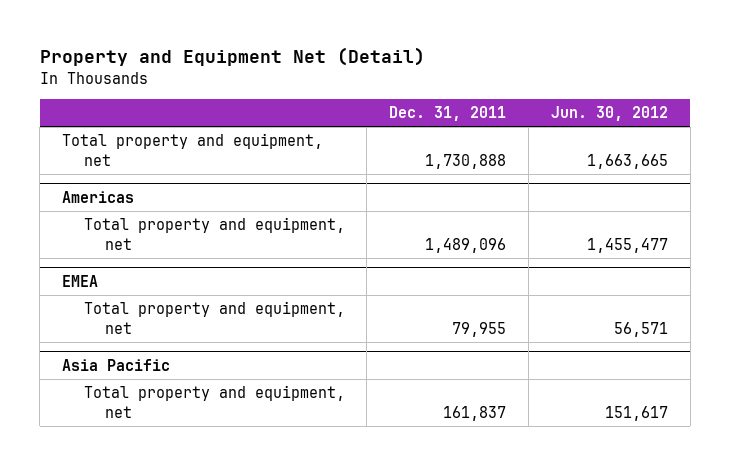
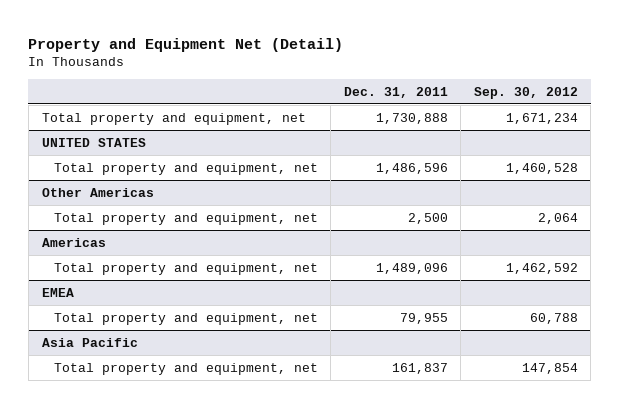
- | Dec. 31, 2011 | Jun. 30, 2012
+ | Dec. 31, 2011 | Sep. 30, 2012
+ UNITED STATES
+ Total property and equipment, net | 1,486,596 | 1,460,528
+ Other Americas
+ Total property and equipment, net | 2,500 | 2,064

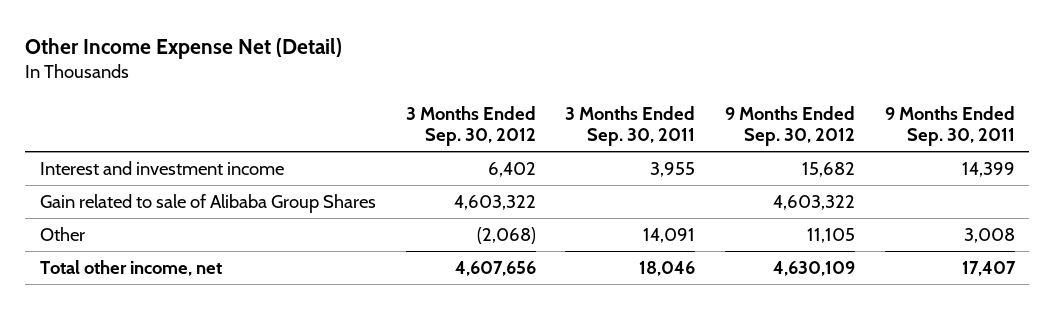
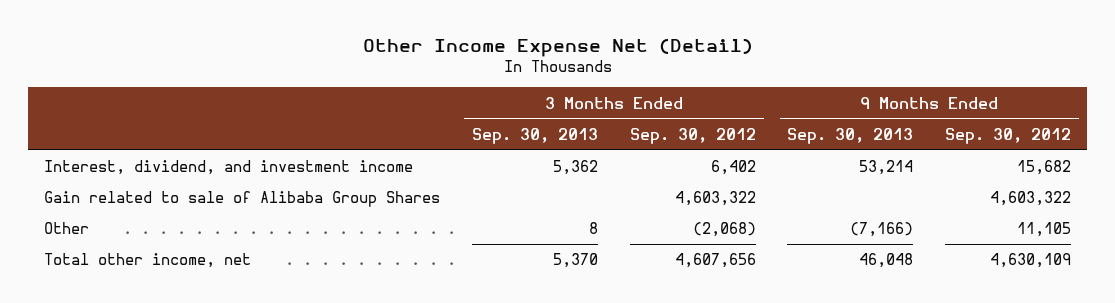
- | 3 Months Ended Sep. 30, 2012 | 3 Months Ended Sep. 30, 2011 | 9 Months Ended Sep. 30, 2012 | 9 Months Ended Sep. 30, 2011
+ | 3 Months Ended Sep. 30, 2013 | 3 Months Ended Sep. 30, 2012 | 9 Months Ended Sep. 30, 2013 | 9 Months Ended Sep. 30, 2012
- Interest and investment income | 6,402 | 3,955 | 15,682 | 14,399
+ Interest, dividend, and investment income | 5,362 | 6,402 | 53,214 | 15,682

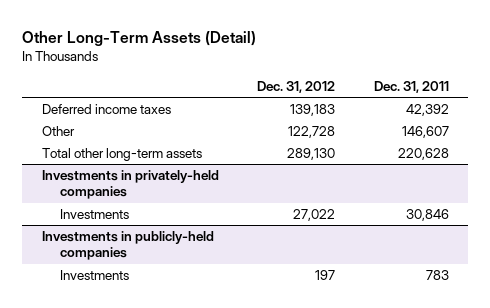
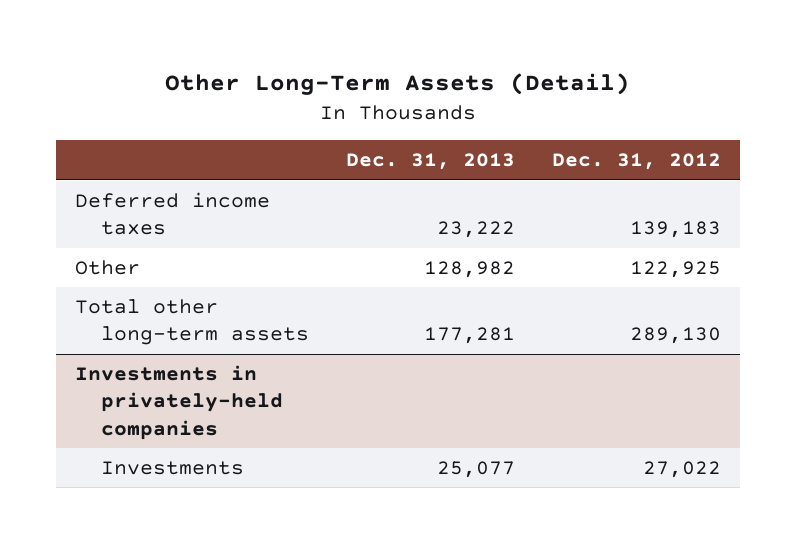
- | Dec. 31, 2012 | Dec. 31, 2011
+ | Dec. 31, 2013 | Dec. 31, 2012
- Other | 122,728 | 146,607
+ Other | 128,982 | 122,925
- Investments in publicly-held companies
- Investments | 197 | 783

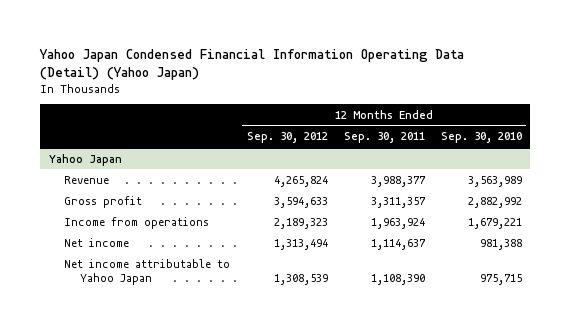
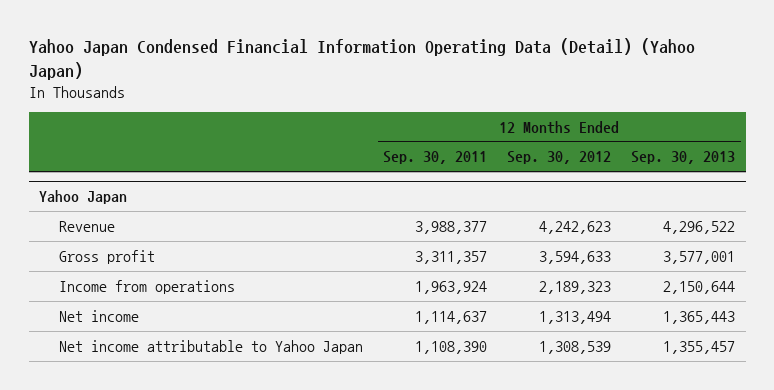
- | 12 Months Ended Sep. 30, 2012 | 12 Months Ended Sep. 30, 2011 | 12 Months Ended Sep. 30, 2010
+ | 12 Months Ended Sep. 30, 2011 | 12 Months Ended Sep. 30, 2012 | 12 Months Ended Sep. 30, 2013
@ Yahoo Japan
- Revenue | 4,265,824 | 3,988,377 | 3,563,989
+ Revenue | 3,988,377 | 4,242,623 | 4,296,522

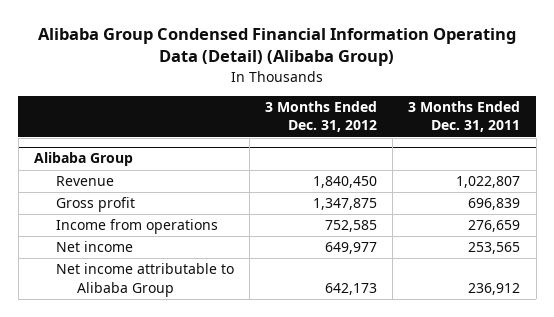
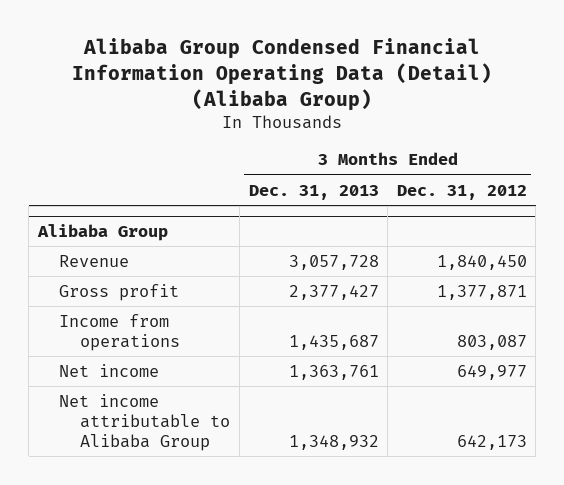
- | 3 Months Ended Dec. 31, 2012 | 3 Months Ended Dec. 31, 2011
+ | 3 Months Ended Dec. 31, 2013 | 3 Months Ended Dec. 31, 2012
@ Alibaba Group
- Gross profit | 1,347,875 | 696,839
- Income from operations | 752,585 | 276,659
+ Gross profit | 2,377,427 | 1,377,871
+ Income from operations | 1,435,687 | 803,087

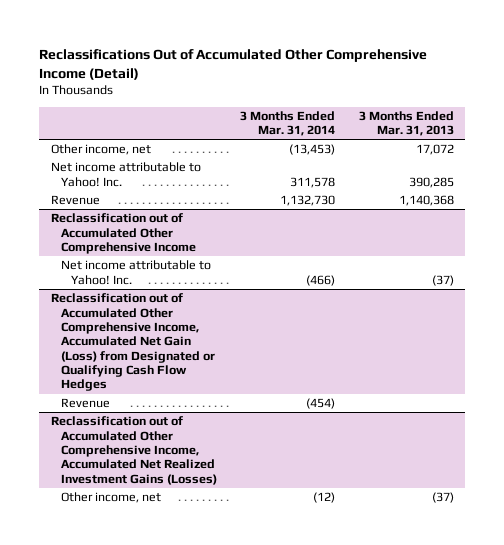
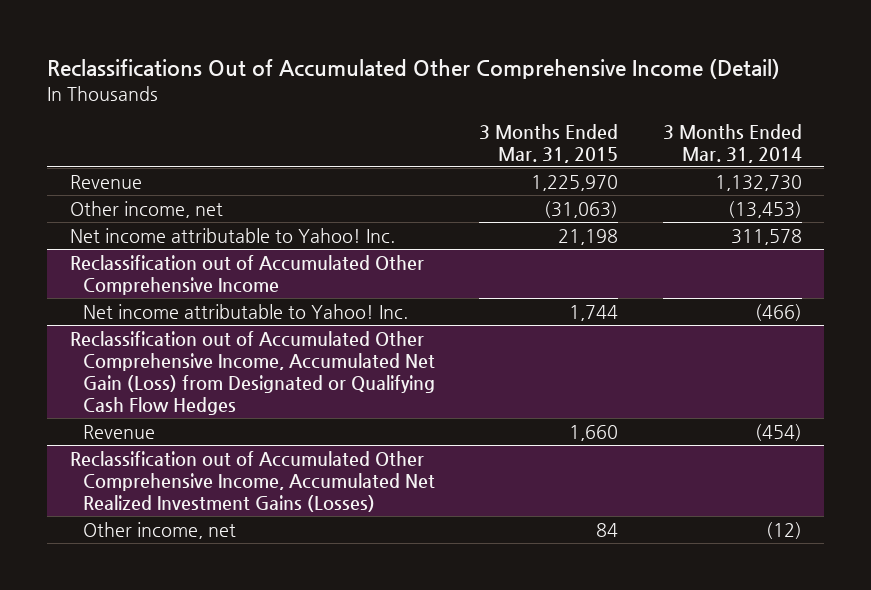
- | 3 Months Ended Mar. 31, 2014 | 3 Months Ended Mar. 31, 2013
+ | 3 Months Ended Mar. 31, 2015 | 3 Months Ended Mar. 31, 2014
moved up: Revenue | 1,225,970 | 1,132,730

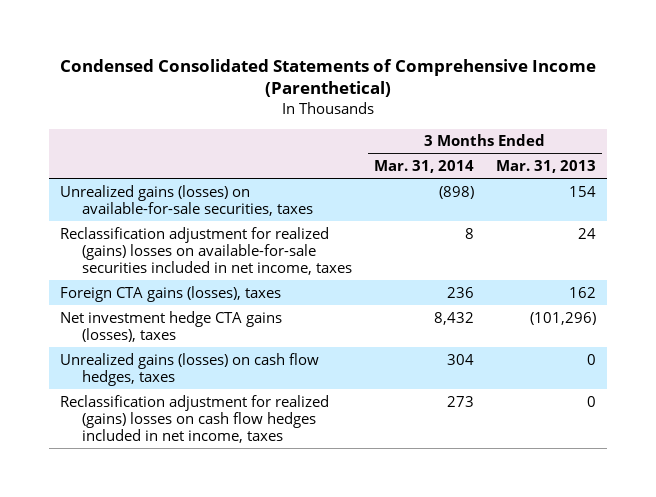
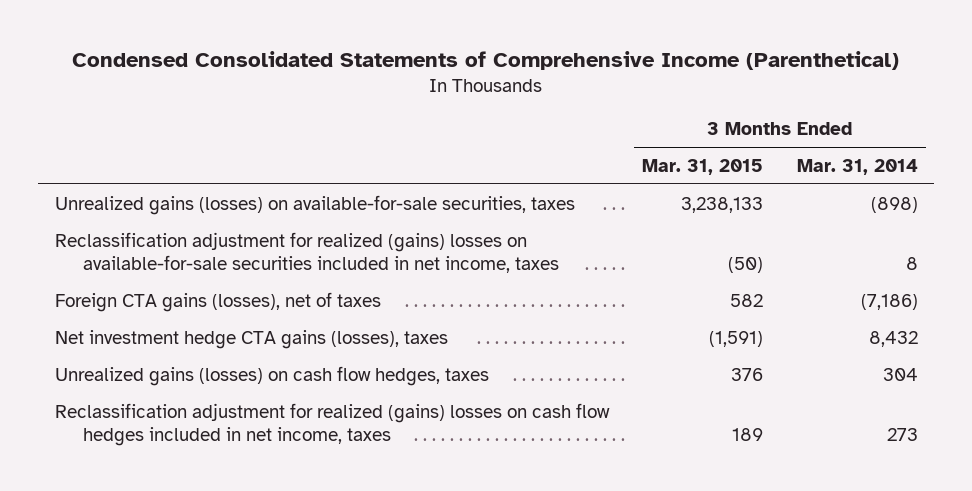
- | 3 Months Ended Mar. 31, 2014 | 3 Months Ended Mar. 31, 2013
+ | 3 Months Ended Mar. 31, 2015 | 3 Months Ended Mar. 31, 2014
- Foreign CTA gains (losses), taxes | 236 | 162
+ Foreign CTA gains (losses), net of taxes | 582 | (7,186)

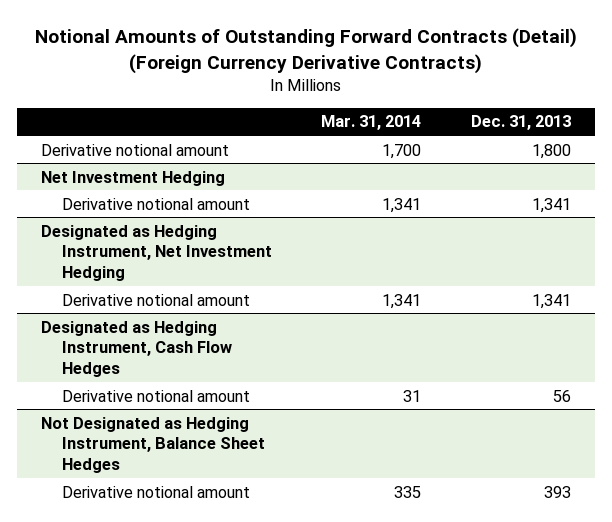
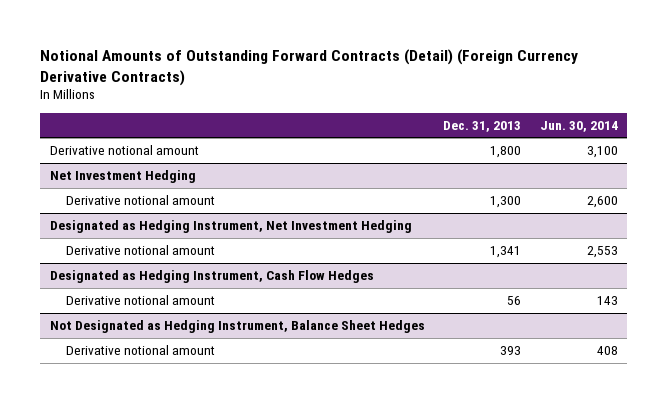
- | Mar. 31, 2014 | Dec. 31, 2013
+ | Dec. 31, 2013 | Jun. 30, 2014
@ Net Investment Hedging
- Derivative notional amount | 1,341 | 1,341
+ Derivative notional amount | 1,300 | 2,600

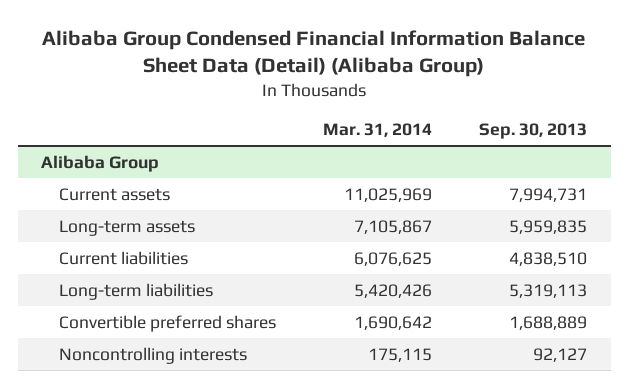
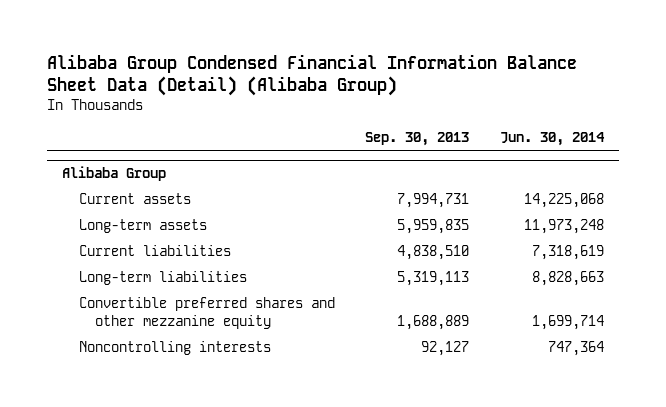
- | Mar. 31, 2014 | Sep. 30, 2013
+ | Sep. 30, 2013 | Jun. 30, 2014
@ Alibaba Group
- Convertible preferred shares | 1,690,642 | 1,688,889
+ Convertible preferred shares and other mezzanine equity | 1,688,889 | 1,699,714

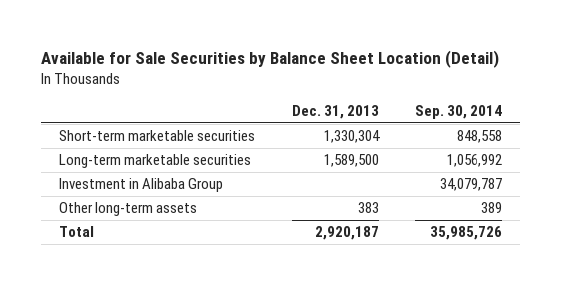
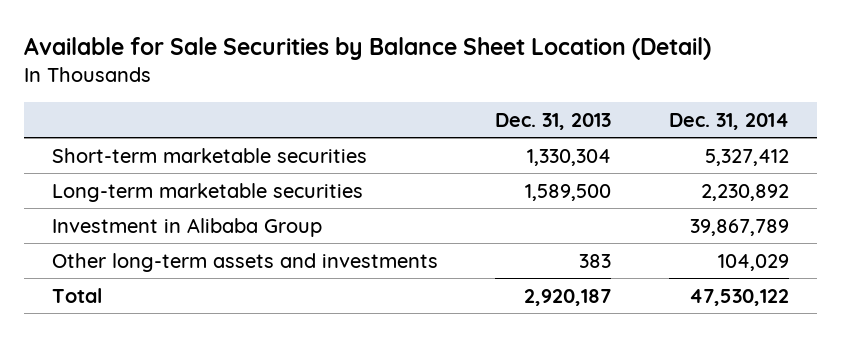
- | Dec. 31, 2013 | Sep. 30, 2014
+ | Dec. 31, 2013 | Dec. 31, 2014
- Other long-term assets | 383 | 389
+ Other long-term assets and investments | 383 | 104,029

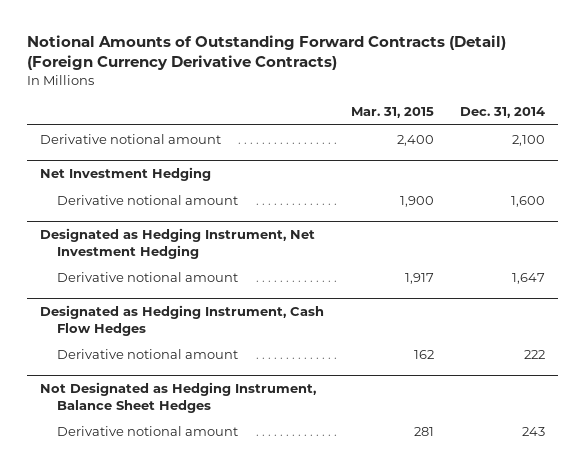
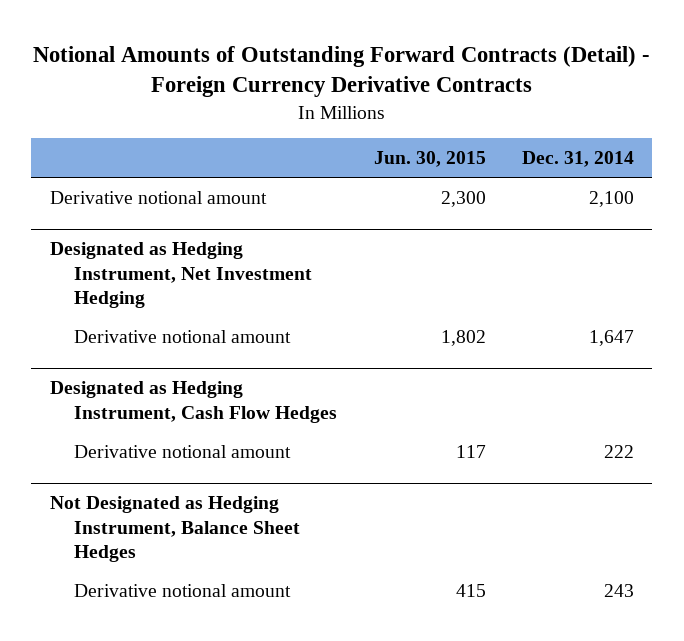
- Notional Amounts of Outstanding Forward Contracts (Detail) (Foreign Currency Derivative Contracts)
+ Notional Amounts of Outstanding Forward Contracts (Detail) - Foreign Currency Derivative Contracts
- | Mar. 31, 2015 | Dec. 31, 2014
+ | Jun. 30, 2015 | Dec. 31, 2014
- Net Investment Hedging
- Derivative notional amount | 1,900 | 1,600

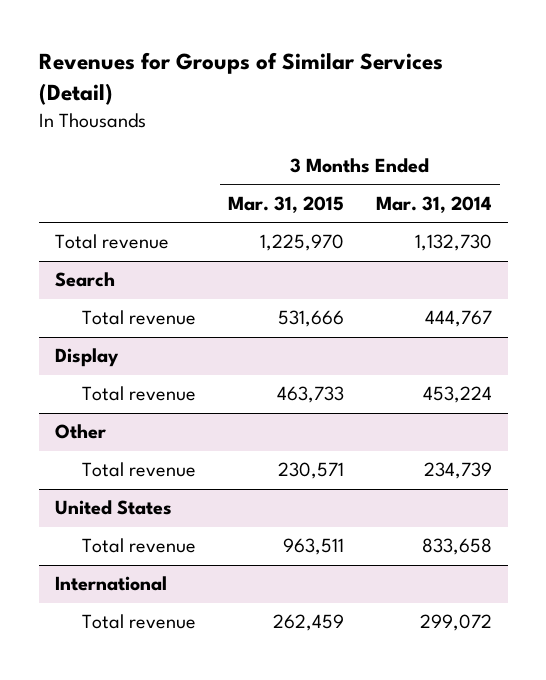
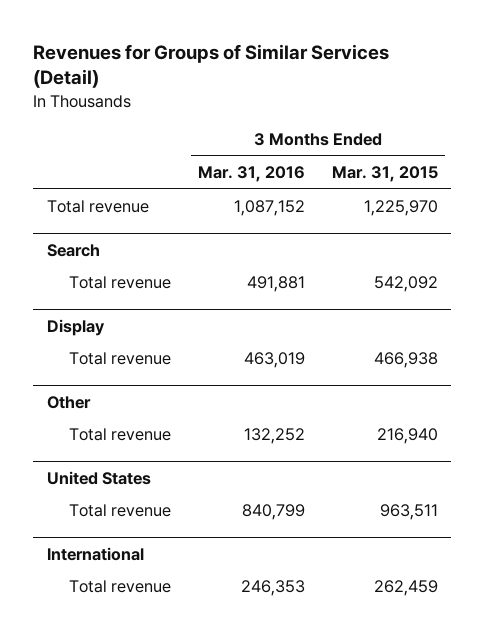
- | 3 Months Ended Mar. 31, 2015 | 3 Months Ended Mar. 31, 2014
+ | 3 Months Ended Mar. 31, 2016 | 3 Months Ended Mar. 31, 2015
@ Search
- Total revenue | 531,666 | 444,767
+ Total revenue | 491,881 | 542,092
@ Display
- Total revenue | 463,733 | 453,224
+ Total revenue | 463,019 | 466,938
@ Other
- Total revenue | 230,571 | 234,739
+ Total revenue | 132,252 | 216,940

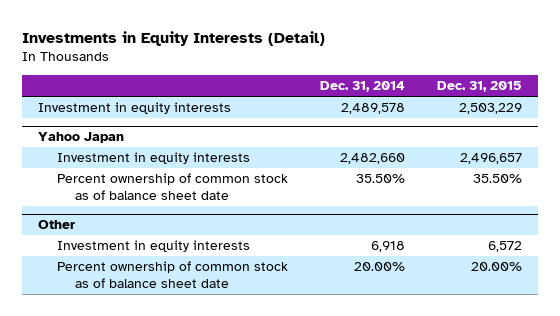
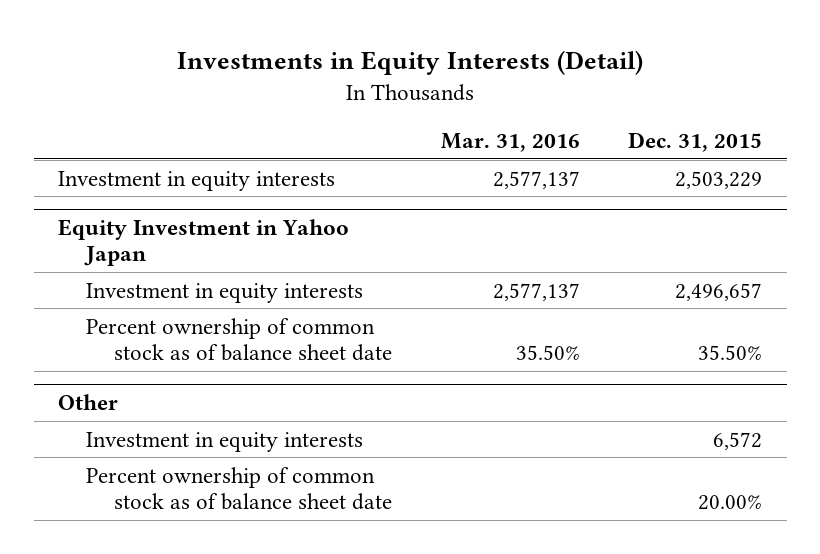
- | Dec. 31, 2014 | Dec. 31, 2015
+ | Mar. 31, 2016 | Dec. 31, 2015
- Yahoo Japan
+ Equity Investment in Yahoo Japan

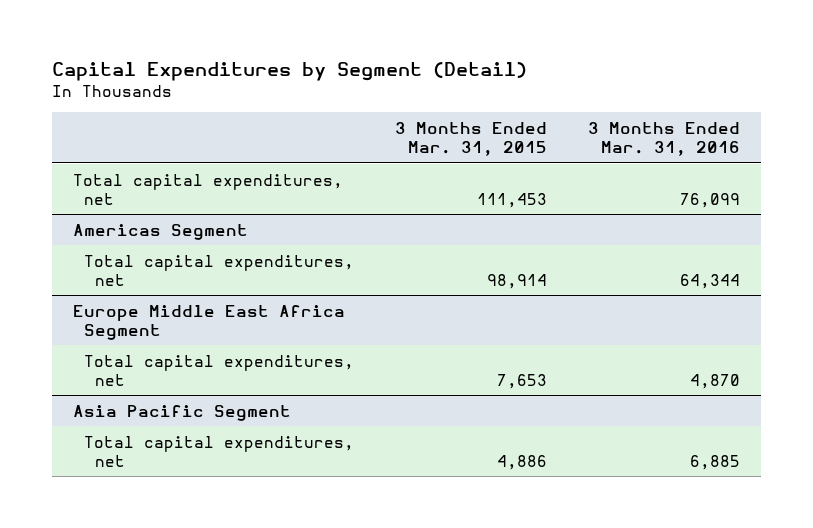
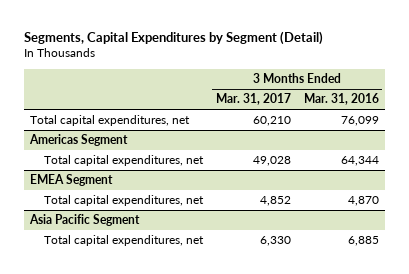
- Capital Expenditures by Segment (Detail)
+ Segments, Capital Expenditures by Segment (Detail)
- | 3 Months Ended Mar. 31, 2015 | 3 Months Ended Mar. 31, 2016
+ | 3 Months Ended Mar. 31, 2017 | 3 Months Ended Mar. 31, 2016
- Europe Middle East Africa Segment
+ EMEA Segment

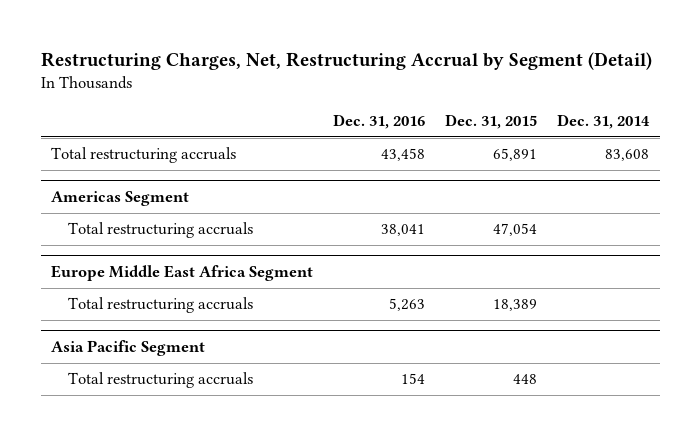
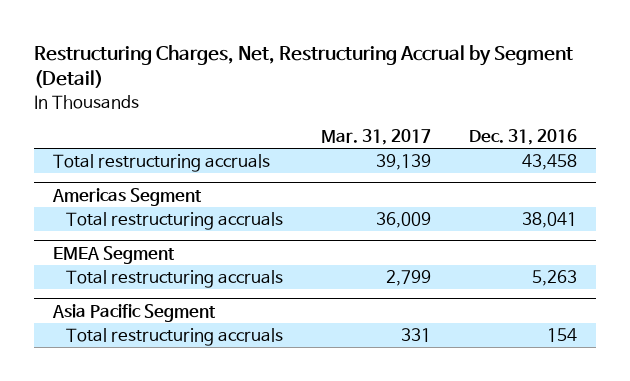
- | Dec. 31, 2016 | Dec. 31, 2015 | Dec. 31, 2014
+ | Mar. 31, 2017 | Dec. 31, 2016
- Europe Middle East Africa Segment
+ EMEA Segment

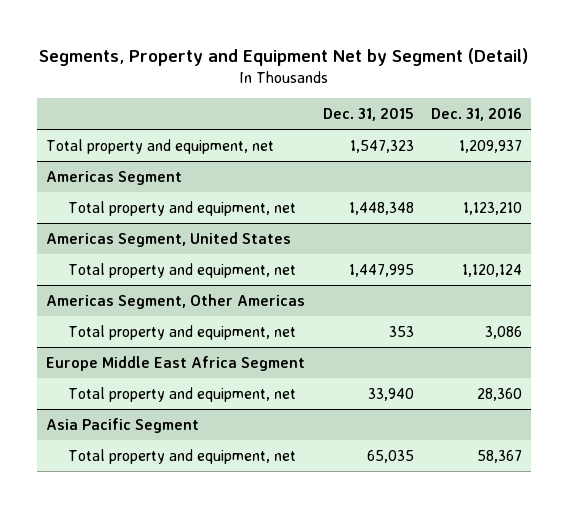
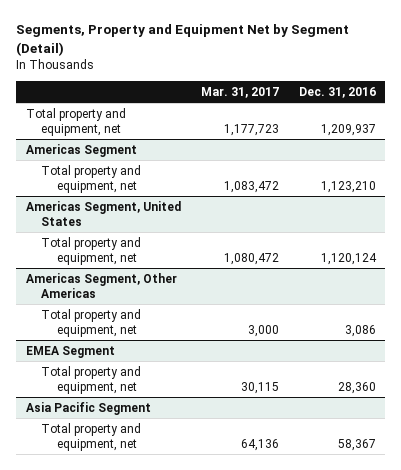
- | Dec. 31, 2015 | Dec. 31, 2016
+ | Mar. 31, 2017 | Dec. 31, 2016
- Europe Middle East Africa Segment
+ EMEA Segment

